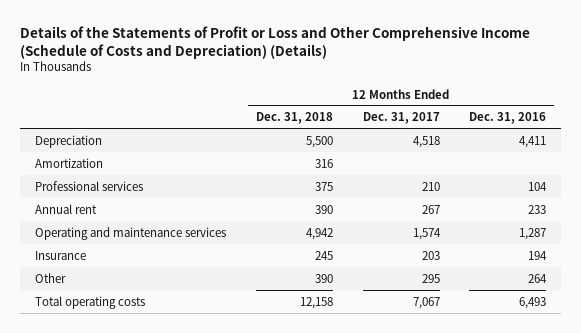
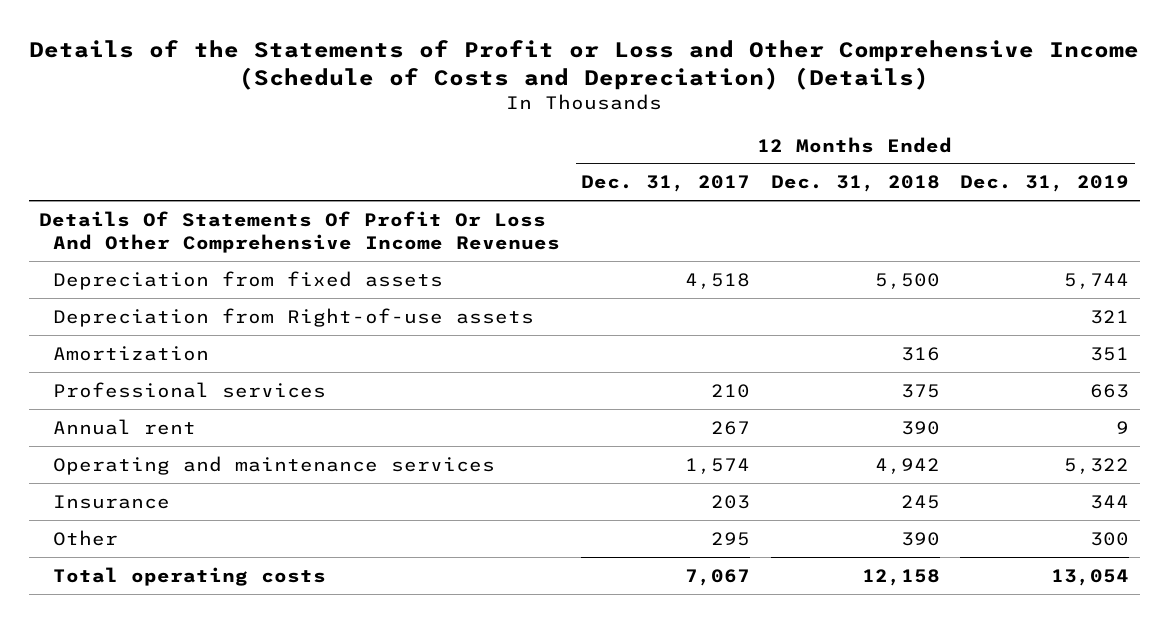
- | 12 Months Ended Dec. 31, 2018 | 12 Months Ended Dec. 31, 2017 | 12 Months Ended Dec. 31, 2016
+ | 12 Months Ended Dec. 31, 2017 | 12 Months Ended Dec. 31, 2018 | 12 Months Ended Dec. 31, 2019
- Depreciation | 5,500 | 4,518 | 4,411
+ Details Of Statements Of Profit Or Loss And Other Comprehensive Income Revenues
+ Depreciation from fixed assets | 4,518 | 5,500 | 5,744
+ Depreciation from Right-of-use assets | | | 321

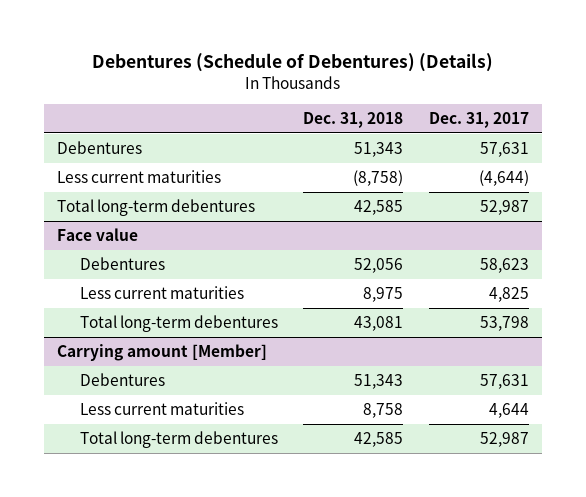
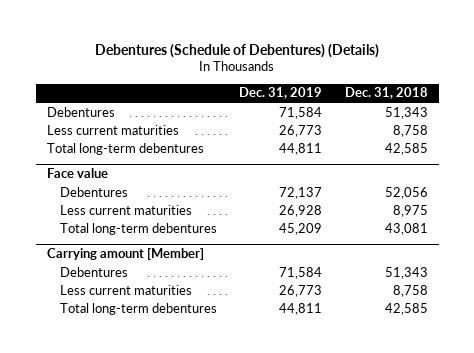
- | Dec. 31, 2018 | Dec. 31, 2017
+ | Dec. 31, 2019 | Dec. 31, 2018
- Less current maturities | (8,758) | (4,644)
+ Less current maturities | 26,773 | 8,758

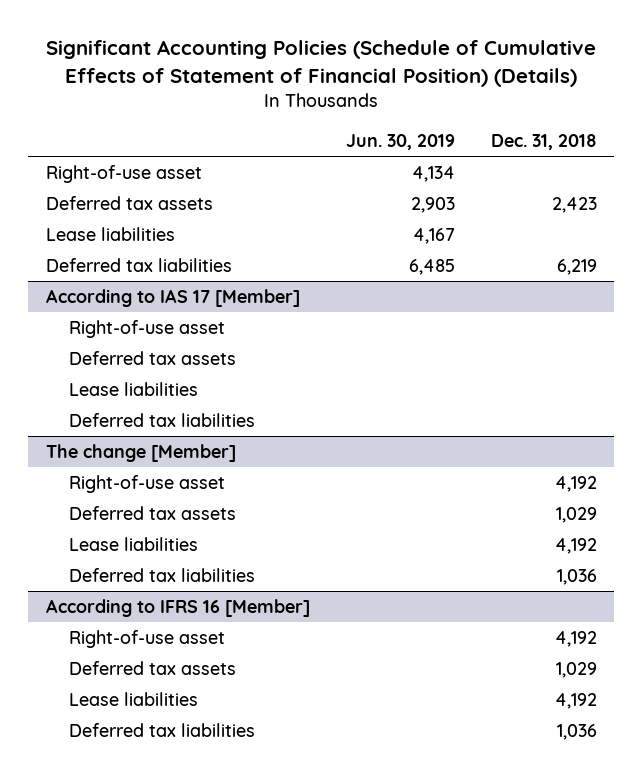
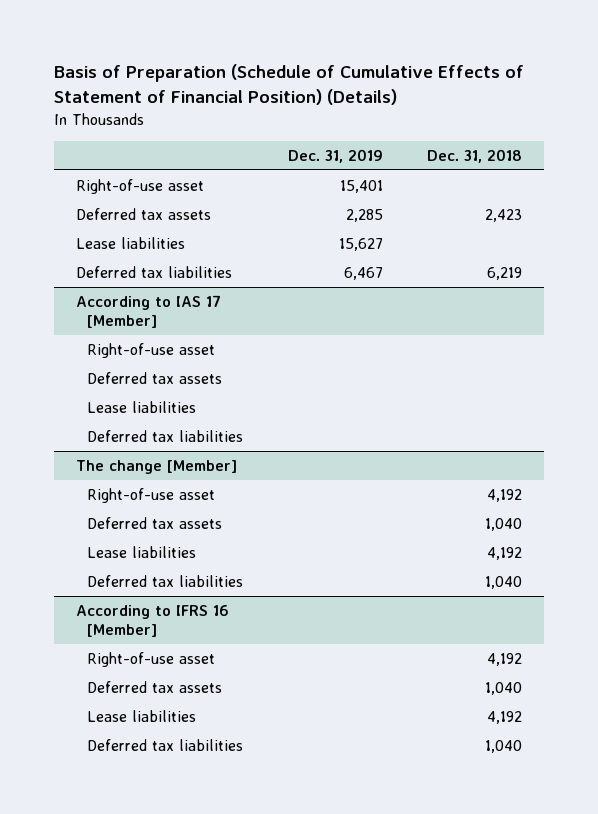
- Significant Accounting Policies (Schedule of Cumulative Effects of Statement of Financial Position) (Details)
+ Basis of Preparation (Schedule of Cumulative Effects of Statement of Financial Position) (Details)
- | Jun. 30, 2019 | Dec. 31, 2018
+ | Dec. 31, 2019 | Dec. 31, 2018
@ The change [Member]
- Deferred tax assets | | 1,029
+ Deferred tax assets | | 1,040
- Deferred tax liabilities | | 1,036
+ Deferred tax liabilities | | 1,040
@ According to IFRS 16 [Member]
- Deferred tax assets | | 1,029
+ Deferred tax assets | | 1,040
- Deferred tax liabilities | | 1,036
+ Deferred tax liabilities | | 1,040

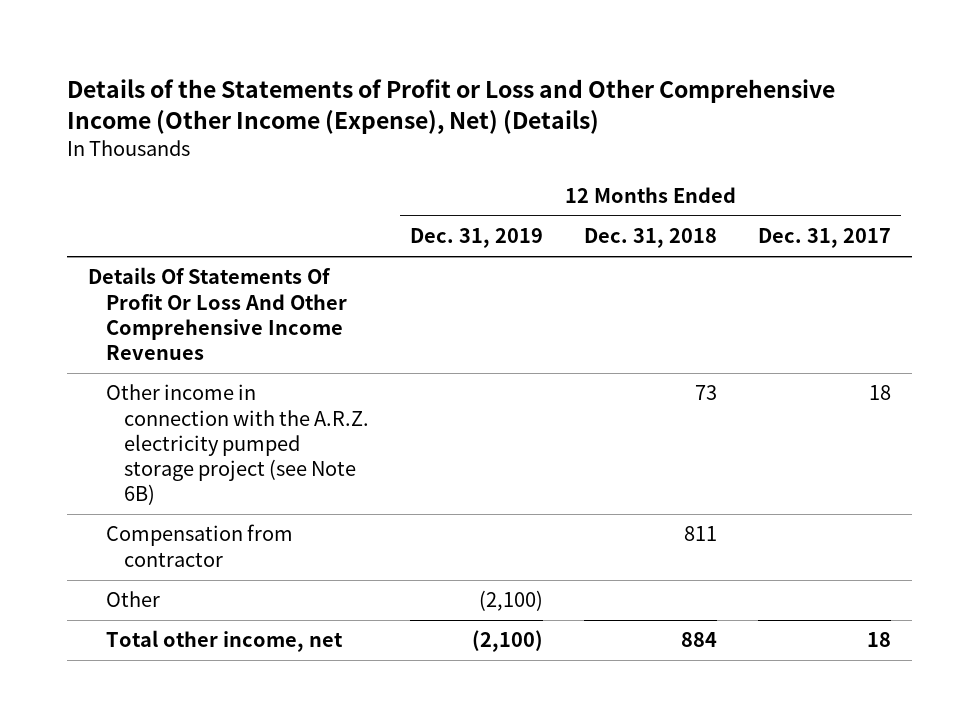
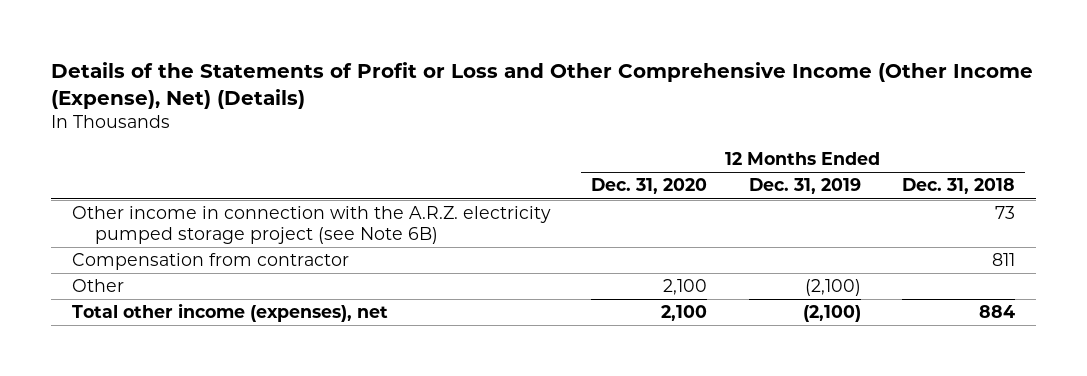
- | 12 Months Ended Dec. 31, 2019 | 12 Months Ended Dec. 31, 2018 | 12 Months Ended Dec. 31, 2017
+ | 12 Months Ended Dec. 31, 2020 | 12 Months Ended Dec. 31, 2019 | 12 Months Ended Dec. 31, 2018
- Details Of Statements Of Profit Or Loss And Other Comprehensive Income Revenues
- Total other income, net | (2,100) | 884 | 18
+ Total other income (expenses), net | 2,100 | (2,100) | 884

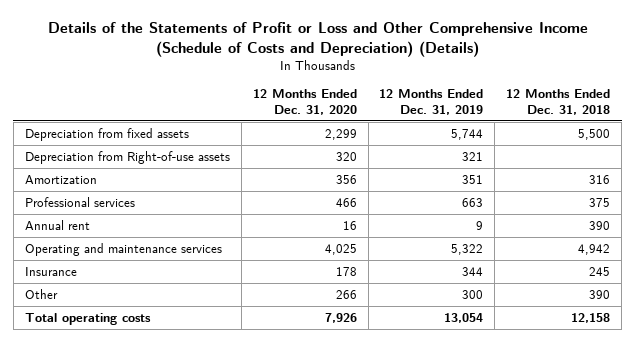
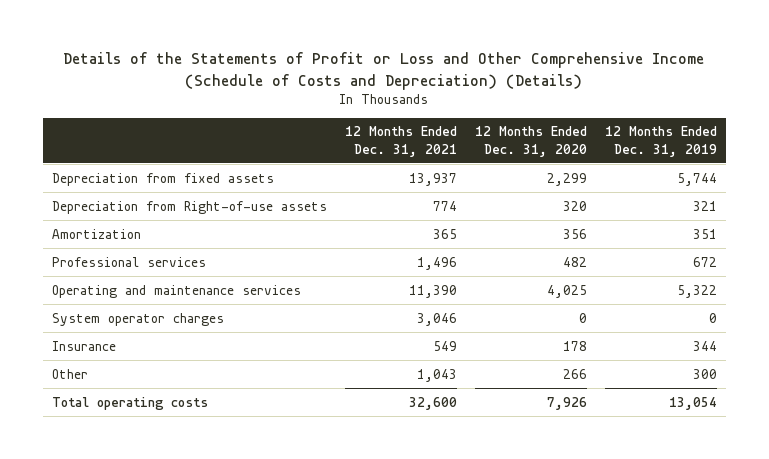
- | 12 Months Ended Dec. 31, 2020 | 12 Months Ended Dec. 31, 2019 | 12 Months Ended Dec. 31, 2018
+ | 12 Months Ended Dec. 31, 2021 | 12 Months Ended Dec. 31, 2020 | 12 Months Ended Dec. 31, 2019
- Professional services | 466 | 663 | 375
- Annual rent | 16 | 9 | 390
+ Professional services | 1,496 | 482 | 672
+ System operator charges | 3,046 | 0 | 0

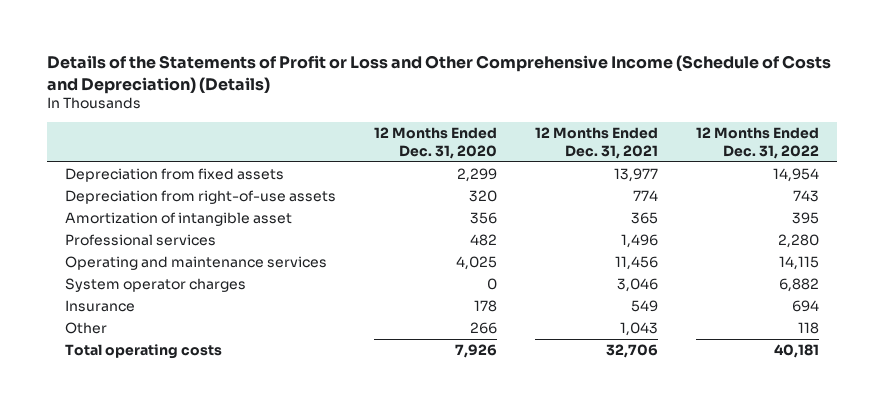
- | 12 Months Ended Dec. 31, 2021 | 12 Months Ended Dec. 31, 2020 | 12 Months Ended Dec. 31, 2019
+ | 12 Months Ended Dec. 31, 2020 | 12 Months Ended Dec. 31, 2021 | 12 Months Ended Dec. 31, 2022
- Depreciation from fixed assets | 13,937 | 2,299 | 5,744
- Depreciation from Right-of-use assets | 774 | 320 | 321
- Amortization | 365 | 356 | 351
+ Depreciation from fixed assets | 2,299 | 13,977 | 14,954
+ Depreciation from right-of-use assets | 320 | 774 | 743
+ Amortization of intangible asset | 356 | 365 | 395
- Operating and maintenance services | 11,390 | 4,025 | 5,322
+ Operating and maintenance services | 4,025 | 11,456 | 14,115
- Total operating costs | 32,600 | 7,926 | 13,054
+ Total operating costs | 7,926 | 32,706 | 40,181

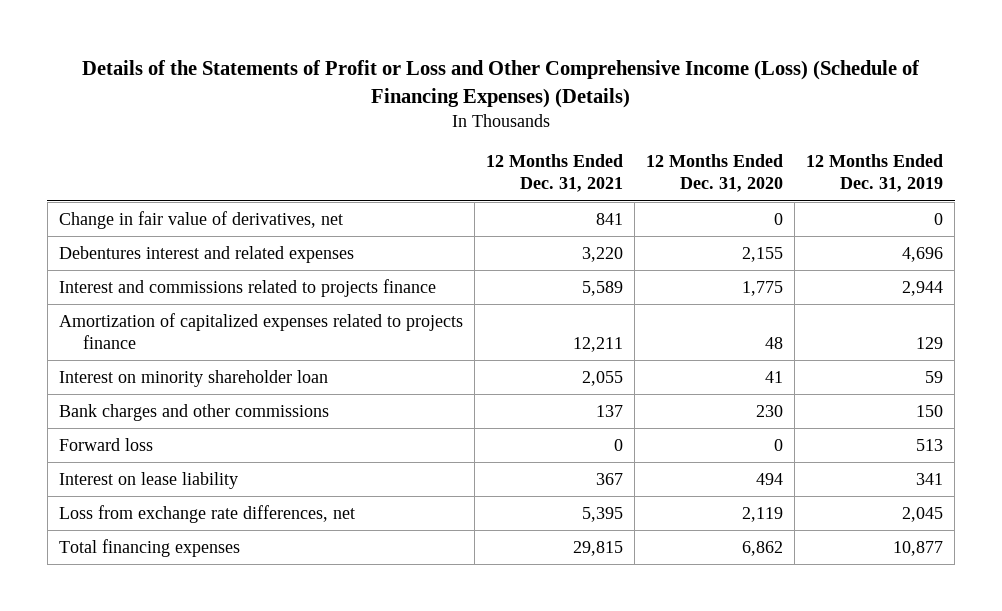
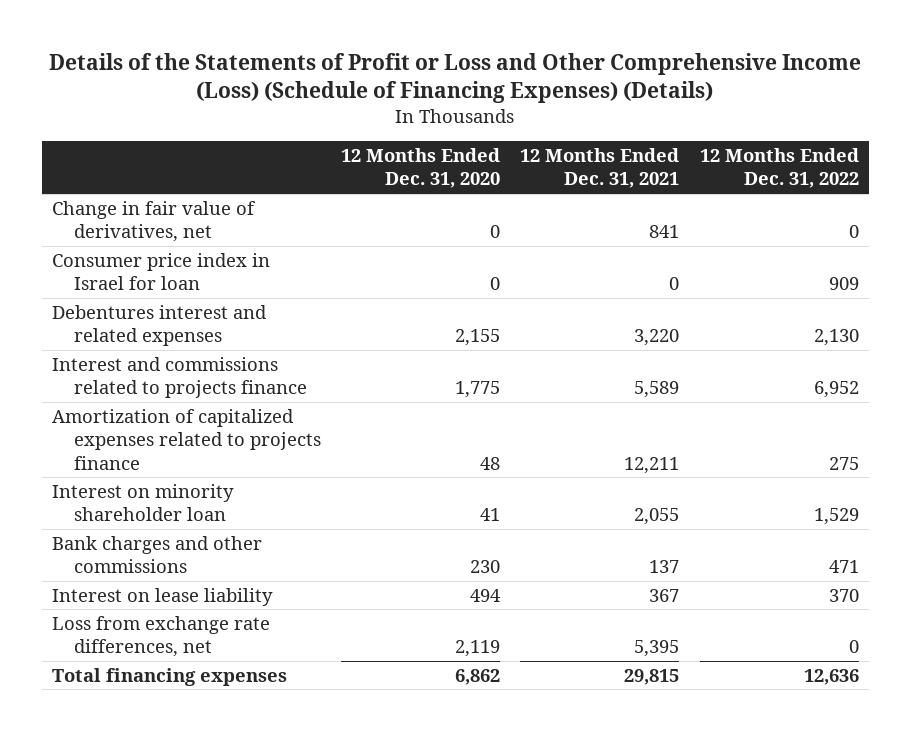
- | 12 Months Ended Dec. 31, 2021 | 12 Months Ended Dec. 31, 2020 | 12 Months Ended Dec. 31, 2019
+ | 12 Months Ended Dec. 31, 2020 | 12 Months Ended Dec. 31, 2021 | 12 Months Ended Dec. 31, 2022
+ Consumer price index in Israel for loan | 0 | 0 | 909
- Forward loss | 0 | 0 | 513

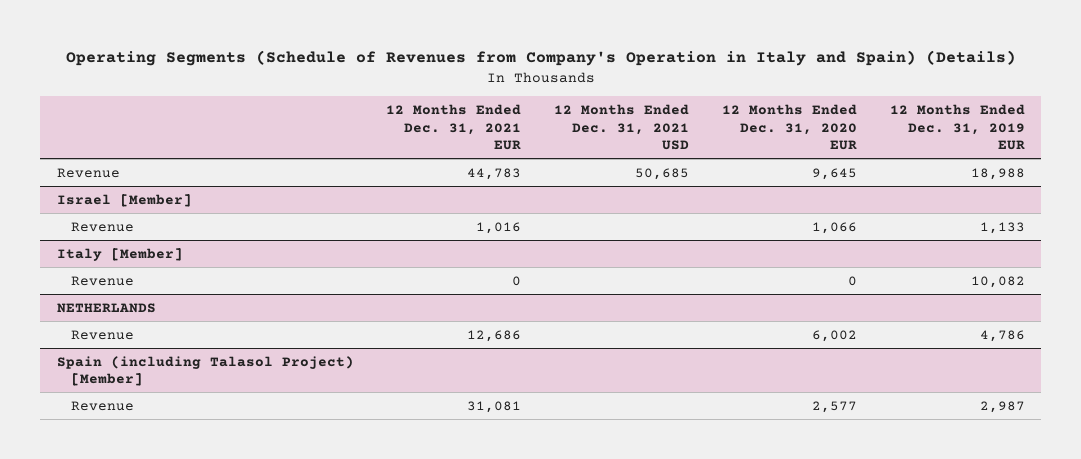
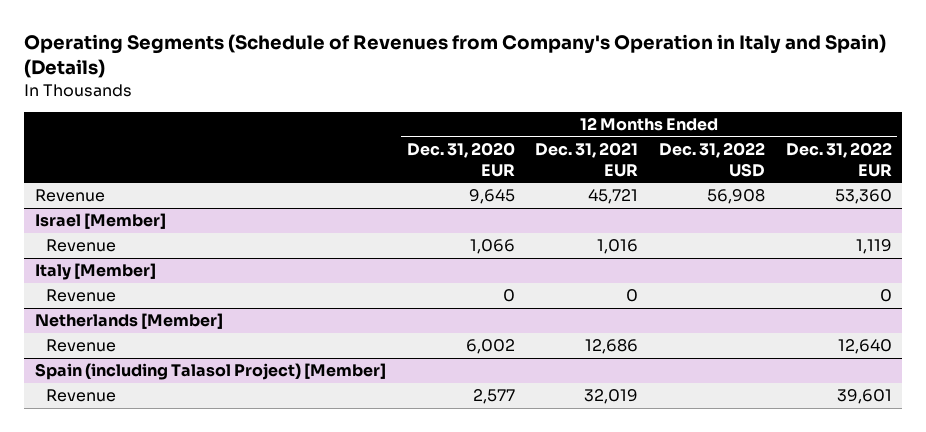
- | 12 Months Ended Dec. 31, 2021 EUR | 12 Months Ended Dec. 31, 2021 USD | 12 Months Ended Dec. 31, 2020 EUR | 12 Months Ended Dec. 31, 2019 EUR
+ | 12 Months Ended Dec. 31, 2020 EUR | 12 Months Ended Dec. 31, 2021 EUR | 12 Months Ended Dec. 31, 2022 USD | 12 Months Ended Dec. 31, 2022 EUR
- Revenue | 44,783 | 50,685 | 9,645 | 18,988
+ Revenue | 9,645 | 45,721 | 56,908 | 53,360
- NETHERLANDS
+ Netherlands [Member]
@ Spain (including Talasol Project) [Member]
- Revenue | 31,081 | | 2,577 | 2,987
+ Revenue | 2,577 | 32,019 | | 39,601

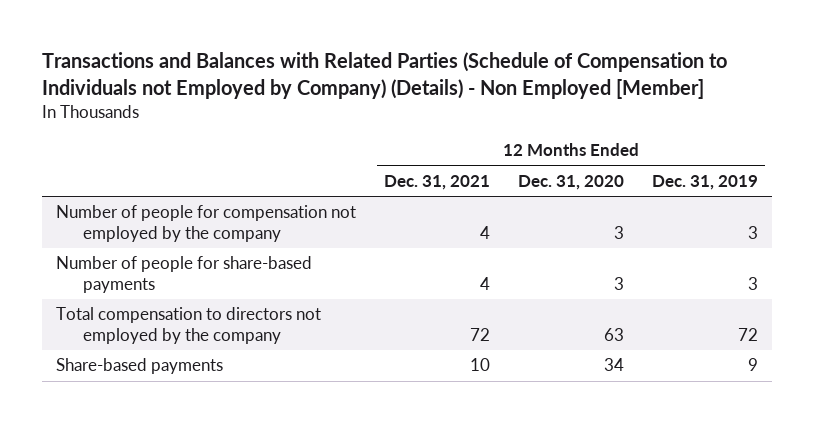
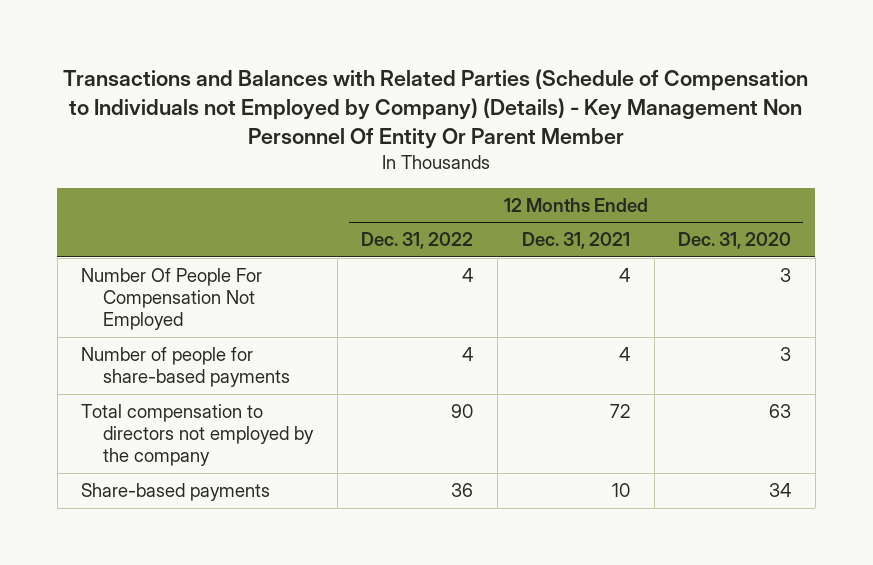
- Transactions and Balances with Related Parties (Schedule of Compensation to Individuals not Employed by Company) (Details) - Non Employed [Member]
+ Transactions and Balances with Related Parties (Schedule of Compensation to Individuals not Employed by Company) (Details) - Key Management Non Personnel Of Entity Or Parent Member
- | 12 Months Ended Dec. 31, 2021 | 12 Months Ended Dec. 31, 2020 | 12 Months Ended Dec. 31, 2019
+ | 12 Months Ended Dec. 31, 2022 | 12 Months Ended Dec. 31, 2021 | 12 Months Ended Dec. 31, 2020
- Number of people for compensation not employed by the company | 4 | 3 | 3
+ Number Of People For Compensation Not Employed | 4 | 4 | 3

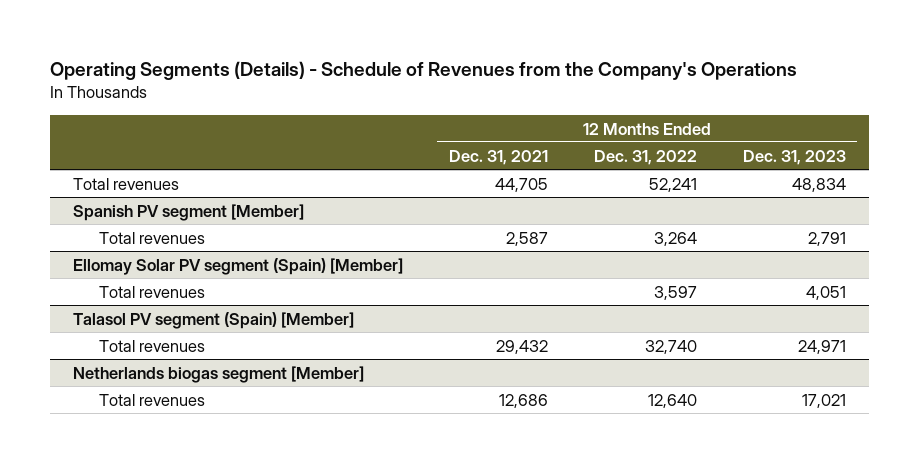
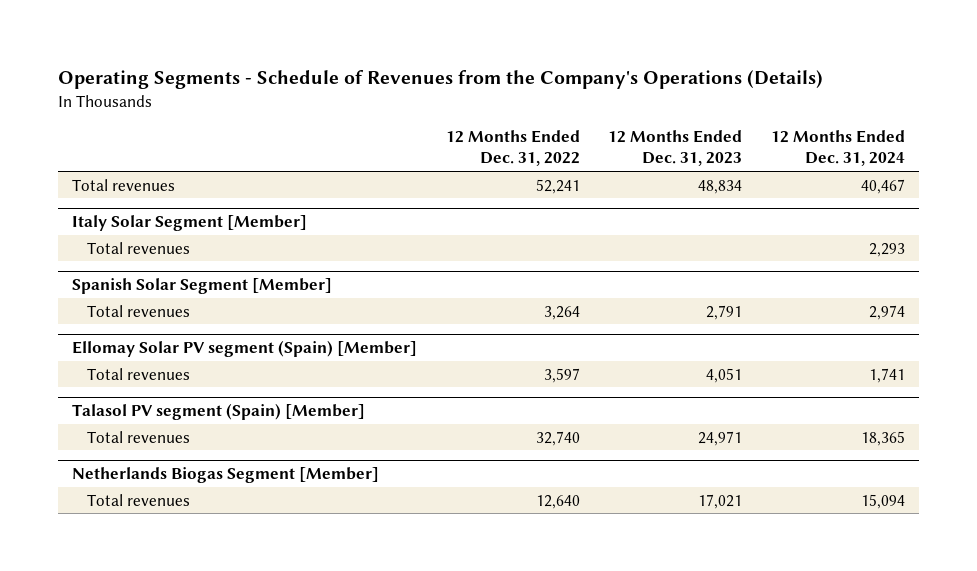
- Operating Segments (Details) - Schedule of Revenues from the Company's Operations
+ Operating Segments - Schedule of Revenues from the Company's Operations (Details)
- | 12 Months Ended Dec. 31, 2021 | 12 Months Ended Dec. 31, 2022 | 12 Months Ended Dec. 31, 2023
+ | 12 Months Ended Dec. 31, 2022 | 12 Months Ended Dec. 31, 2023 | 12 Months Ended Dec. 31, 2024
- Spanish PV segment [Member]
+ Italy Solar Segment [Member]
+ Total revenues | | | 2,293
+ Spanish Solar Segment [Member]
- Netherlands biogas segment [Member]
+ Netherlands Biogas Segment [Member]

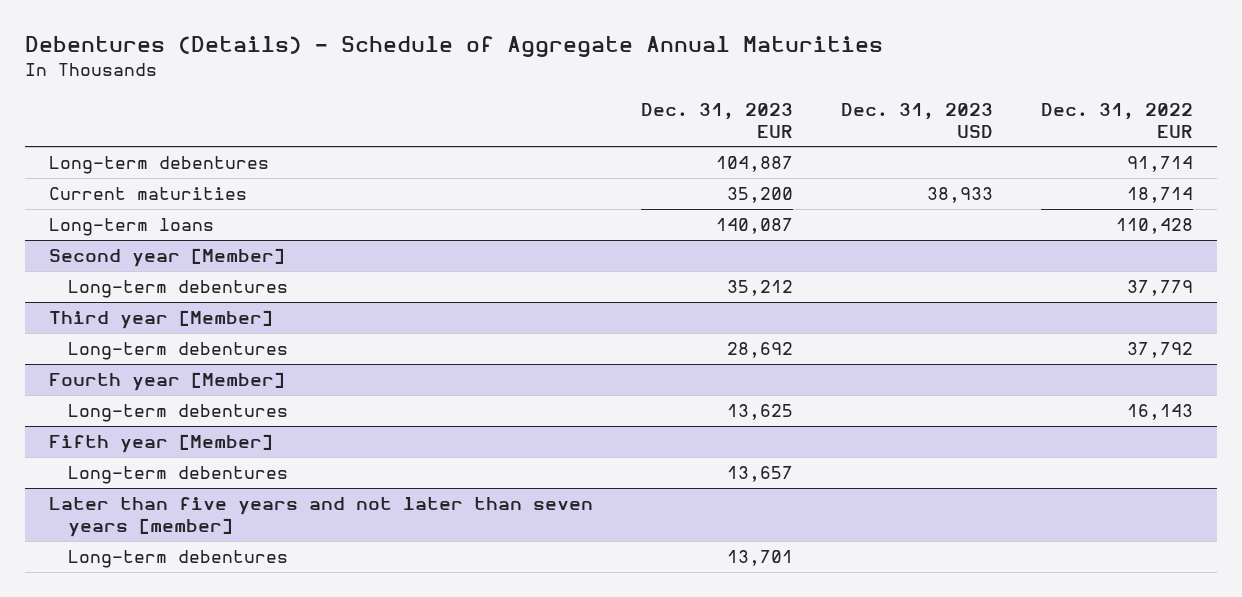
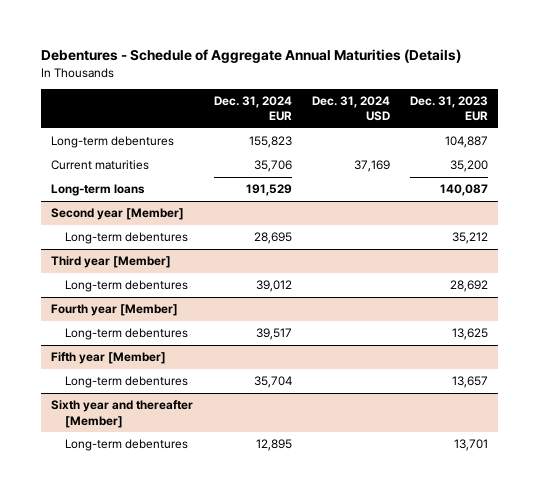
- Debentures (Details) - Schedule of Aggregate Annual Maturities
+ Debentures - Schedule of Aggregate Annual Maturities (Details)
- | Dec. 31, 2023 EUR | Dec. 31, 2023 USD | Dec. 31, 2022 EUR
+ | Dec. 31, 2024 EUR | Dec. 31, 2024 USD | Dec. 31, 2023 EUR
- Later than five years and not later than seven years [member]
+ Sixth year and thereafter [Member]

